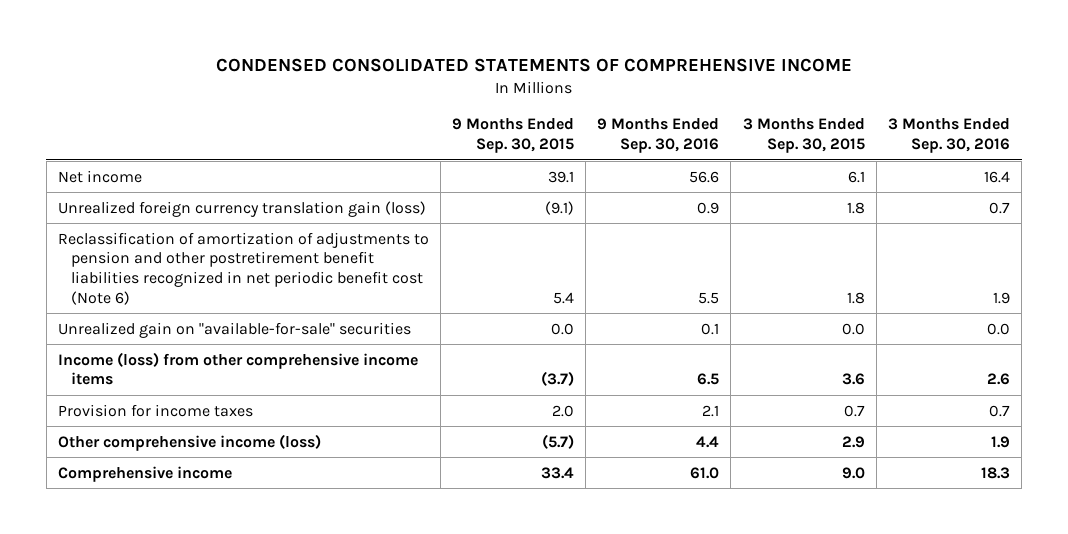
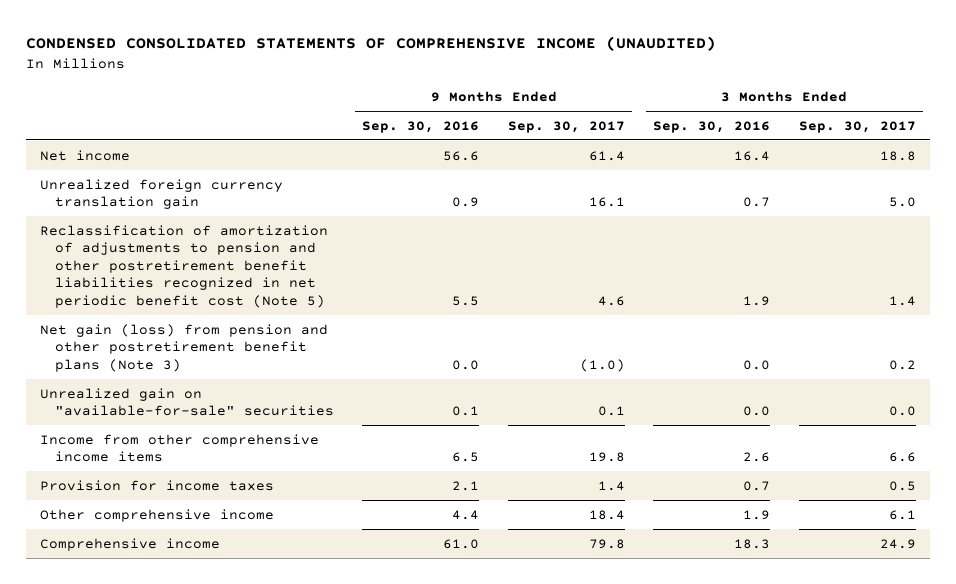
- CONDENSED CONSOLIDATED STATEMENTS OF COMPREHENSIVE INCOME
+ CONDENSED CONSOLIDATED STATEMENTS OF COMPREHENSIVE INCOME (UNAUDITED)
- | 9 Months Ended Sep. 30, 2015 | 9 Months Ended Sep. 30, 2016 | 3 Months Ended Sep. 30, 2015 | 3 Months Ended Sep. 30, 2016
+ | 9 Months Ended Sep. 30, 2016 | 9 Months Ended Sep. 30, 2017 | 3 Months Ended Sep. 30, 2016 | 3 Months Ended Sep. 30, 2017
- Unrealized foreign currency translation gain (loss) | (9.1) | 0.9 | 1.8 | 0.7
- Reclassification of amortization of adjustments to pension and other postretirement benefit liabilities recognized in net periodic benefit cost (Note 6) | 5.4 | 5.5 | 1.8 | 1.9
+ Unrealized foreign currency translation gain | 0.9 | 16.1 | 0.7 | 5.0
+ Reclassification of amortization of adjustments to pension and other postretirement benefit liabilities recognized in net periodic benefit cost (Note 5) | 5.5 | 4.6 | 1.9 | 1.4
+ Net gain (loss) from pension and other postretirement benefit plans (Note 3) | 0.0 | (1.0) | 0.0 | 0.2
- Income (loss) from other comprehensive income items | (3.7) | 6.5 | 3.6 | 2.6
+ Income from other comprehensive income items | 6.5 | 19.8 | 2.6 | 6.6
- Other comprehensive income (loss) | (5.7) | 4.4 | 2.9 | 1.9
+ Other comprehensive income | 4.4 | 18.4 | 1.9 | 6.1

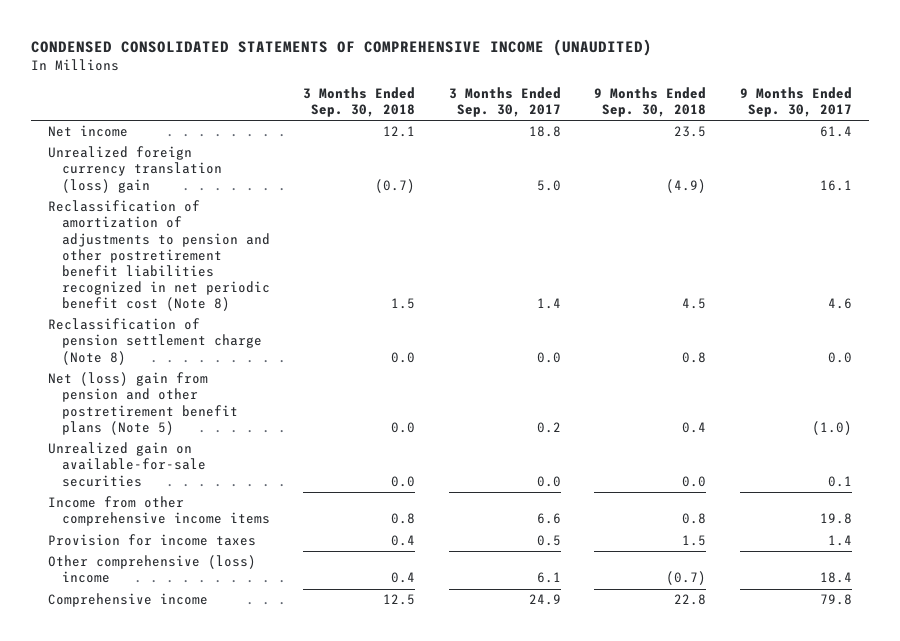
- | 9 Months Ended Sep. 30, 2016 | 9 Months Ended Sep. 30, 2017 | 3 Months Ended Sep. 30, 2016 | 3 Months Ended Sep. 30, 2017
+ | 3 Months Ended Sep. 30, 2018 | 3 Months Ended Sep. 30, 2017 | 9 Months Ended Sep. 30, 2018 | 9 Months Ended Sep. 30, 2017
- Unrealized foreign currency translation gain | 0.9 | 16.1 | 0.7 | 5.0
- Reclassification of amortization of adjustments to pension and other postretirement benefit liabilities recognized in net periodic benefit cost (Note 5) | 5.5 | 4.6 | 1.9 | 1.4
- Net gain (loss) from pension and other postretirement benefit plans (Note 3) | 0.0 | (1.0) | 0.0 | 0.2
- Unrealized gain on "available-for-sale" securities | 0.1 | 0.1 | 0.0 | 0.0
+ Unrealized foreign currency translation (loss) gain | (0.7) | 5.0 | (4.9) | 16.1
+ Reclassification of amortization of adjustments to pension and other postretirement benefit liabilities recognized in net periodic benefit cost (Note 8) | 1.5 | 1.4 | 4.5 | 4.6
+ Reclassification of pension settlement charge (Note 8) | 0.0 | 0.0 | 0.8 | 0.0
+ Net (loss) gain from pension and other postretirement benefit plans (Note 5) | 0.0 | 0.2 | 0.4 | (1.0)
+ Unrealized gain on available-for-sale securities | 0.0 | 0.0 | 0.0 | 0.1
- Other comprehensive income | 4.4 | 18.4 | 1.9 | 6.1
+ Other comprehensive (loss) income | 0.4 | 6.1 | (0.7) | 18.4

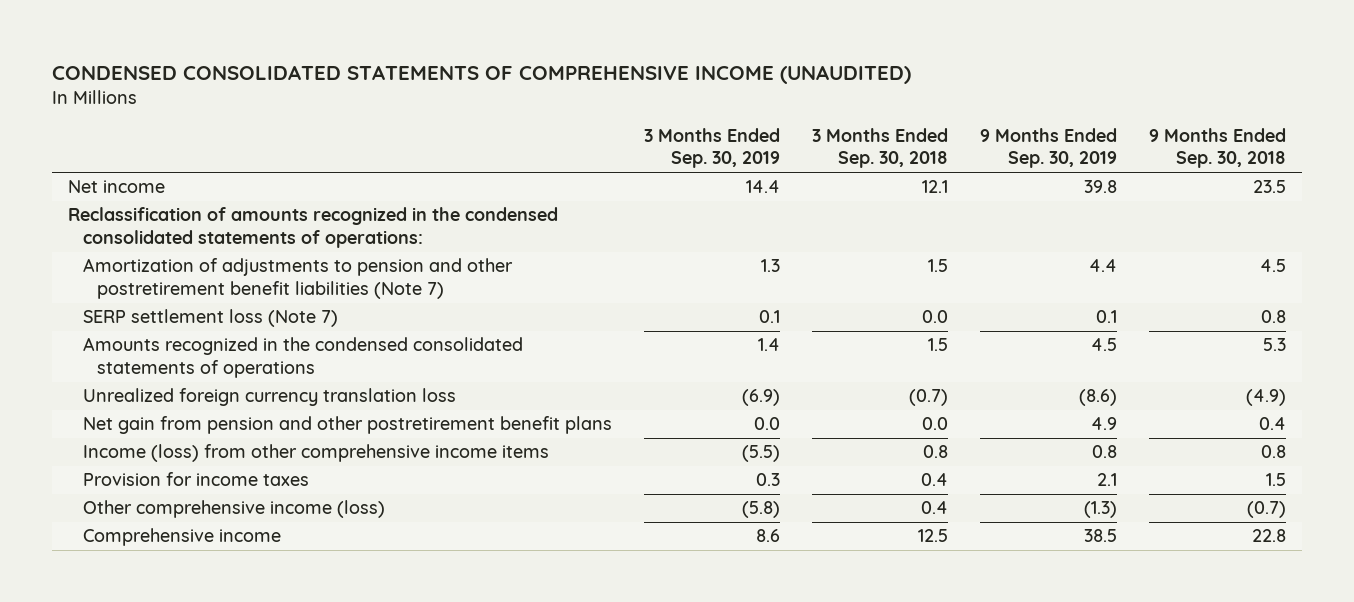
- | 3 Months Ended Sep. 30, 2018 | 3 Months Ended Sep. 30, 2017 | 9 Months Ended Sep. 30, 2018 | 9 Months Ended Sep. 30, 2017
+ | 3 Months Ended Sep. 30, 2019 | 3 Months Ended Sep. 30, 2018 | 9 Months Ended Sep. 30, 2019 | 9 Months Ended Sep. 30, 2018
- Unrealized foreign currency translation (loss) gain | (0.7) | 5.0 | (4.9) | 16.1
- Reclassification of amortization of adjustments to pension and other postretirement benefit liabilities recognized in net periodic benefit cost (Note 8) | 1.5 | 1.4 | 4.5 | 4.6
- Reclassification of pension settlement charge (Note 8) | 0.0 | 0.0 | 0.8 | 0.0
- Net (loss) gain from pension and other postretirement benefit plans (Note 5) | 0.0 | 0.2 | 0.4 | (1.0)
- Unrealized gain on available-for-sale securities | 0.0 | 0.0 | 0.0 | 0.1
- Income from other comprehensive income items | 0.8 | 6.6 | 0.8 | 19.8
+ Reclassification of amounts recognized in the condensed consolidated statements of operations:
+ Amortization of adjustments to pension and other postretirement benefit liabilities (Note 7) | 1.3 | 1.5 | 4.4 | 4.5
+ SERP settlement loss (Note 7) | 0.1 | 0.0 | 0.1 | 0.8
+ Amounts recognized in the condensed consolidated statements of operations | 1.4 | 1.5 | 4.5 | 5.3
+ Unrealized foreign currency translation loss | (6.9) | (0.7) | (8.6) | (4.9)
+ Net gain from pension and other postretirement benefit plans | 0.0 | 0.0 | 4.9 | 0.4
+ Income (loss) from other comprehensive income items | (5.5) | 0.8 | 0.8 | 0.8
- Other comprehensive (loss) income | 0.4 | 6.1 | (0.7) | 18.4
+ Other comprehensive income (loss) | (5.8) | 0.4 | (1.3) | (0.7)

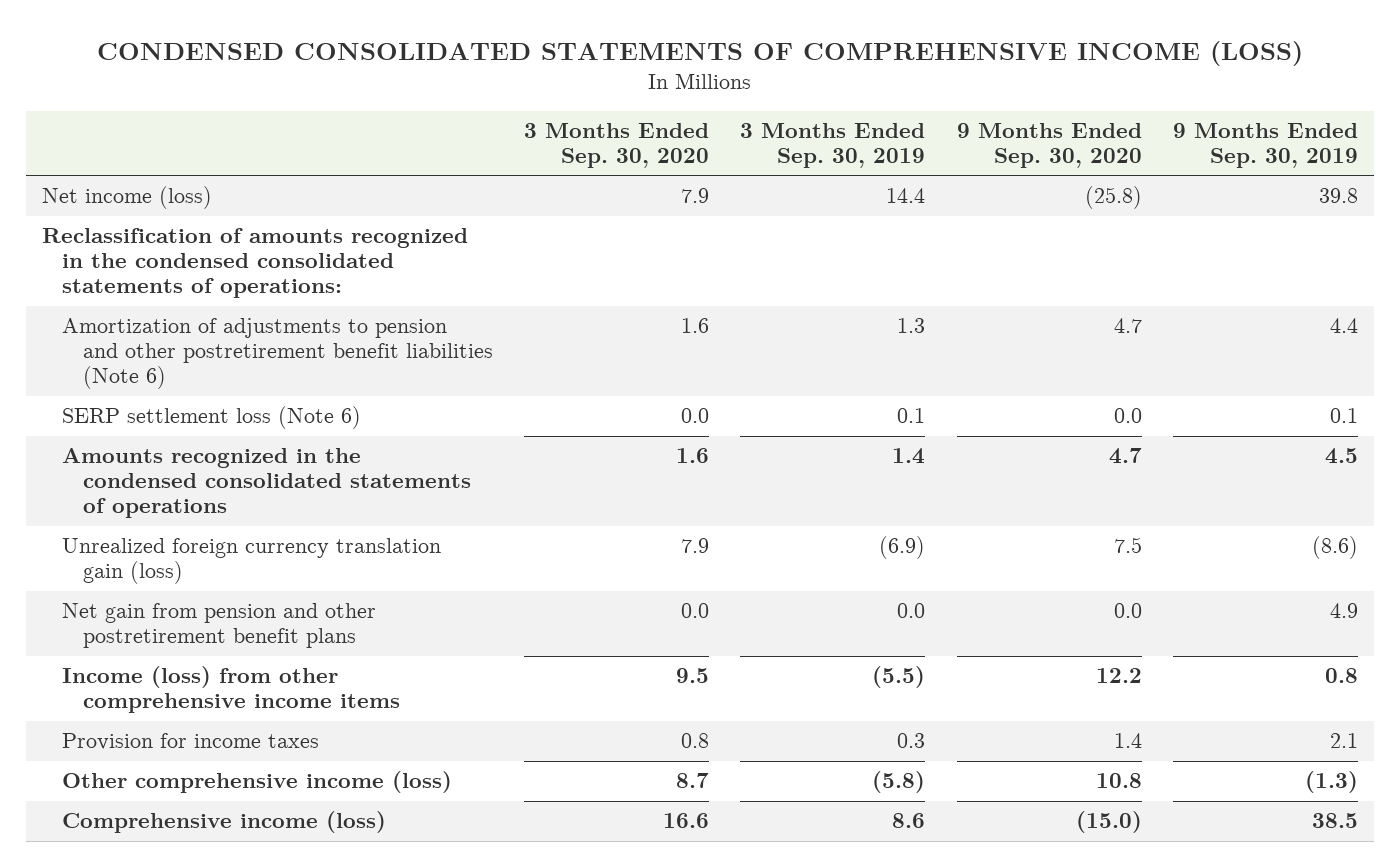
- CONDENSED CONSOLIDATED STATEMENTS OF COMPREHENSIVE INCOME (UNAUDITED)
+ CONDENSED CONSOLIDATED STATEMENTS OF COMPREHENSIVE INCOME (LOSS)
- | 3 Months Ended Sep. 30, 2019 | 3 Months Ended Sep. 30, 2018 | 9 Months Ended Sep. 30, 2019 | 9 Months Ended Sep. 30, 2018
+ | 3 Months Ended Sep. 30, 2020 | 3 Months Ended Sep. 30, 2019 | 9 Months Ended Sep. 30, 2020 | 9 Months Ended Sep. 30, 2019
- Net income | 14.4 | 12.1 | 39.8 | 23.5
+ Net income (loss) | 7.9 | 14.4 | (25.8) | 39.8
- Amortization of adjustments to pension and other postretirement benefit liabilities (Note 7) | 1.3 | 1.5 | 4.4 | 4.5
- SERP settlement loss (Note 7) | 0.1 | 0.0 | 0.1 | 0.8
+ Amortization of adjustments to pension and other postretirement benefit liabilities (Note 6) | 1.6 | 1.3 | 4.7 | 4.4
+ SERP settlement loss (Note 6) | 0.0 | 0.1 | 0.0 | 0.1
- Unrealized foreign currency translation loss | (6.9) | (0.7) | (8.6) | (4.9)
+ Unrealized foreign currency translation gain (loss) | 7.9 | (6.9) | 7.5 | (8.6)
- Comprehensive income | 8.6 | 12.5 | 38.5 | 22.8
+ Comprehensive income (loss) | 16.6 | 8.6 | (15.0) | 38.5

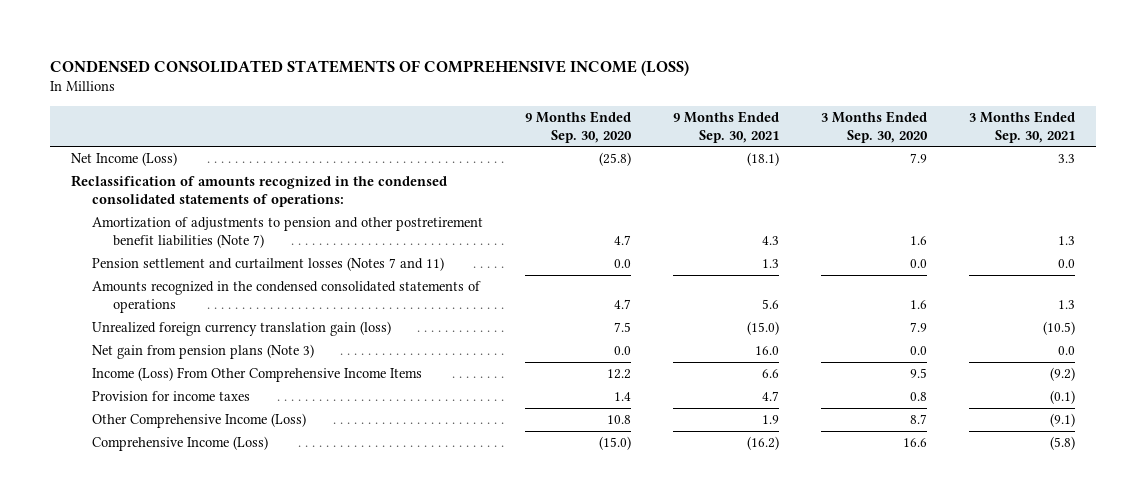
- | 3 Months Ended Sep. 30, 2020 | 3 Months Ended Sep. 30, 2019 | 9 Months Ended Sep. 30, 2020 | 9 Months Ended Sep. 30, 2019
+ | 9 Months Ended Sep. 30, 2020 | 9 Months Ended Sep. 30, 2021 | 3 Months Ended Sep. 30, 2020 | 3 Months Ended Sep. 30, 2021
- Net income (loss) | 7.9 | 14.4 | (25.8) | 39.8
+ Net Income (Loss) | (25.8) | (18.1) | 7.9 | 3.3
- Amortization of adjustments to pension and other postretirement benefit liabilities (Note 6) | 1.6 | 1.3 | 4.7 | 4.4
- SERP settlement loss (Note 6) | 0.0 | 0.1 | 0.0 | 0.1
+ Amortization of adjustments to pension and other postretirement benefit liabilities (Note 7) | 4.7 | 4.3 | 1.6 | 1.3
+ Pension settlement and curtailment losses (Notes 7 and 11) | 0.0 | 1.3 | 0.0 | 0.0
- Net gain from pension and other postretirement benefit plans | 0.0 | 0.0 | 0.0 | 4.9
- Income (loss) from other comprehensive income items | 9.5 | (5.5) | 12.2 | 0.8
+ Net gain from pension plans (Note 3) | 0.0 | 16.0 | 0.0 | 0.0
+ Income (Loss) From Other Comprehensive Income Items | 12.2 | 6.6 | 9.5 | (9.2)
- Other comprehensive income (loss) | 8.7 | (5.8) | 10.8 | (1.3)
- Comprehensive income (loss) | 16.6 | 8.6 | (15.0) | 38.5
+ Other Comprehensive Income (Loss) | 10.8 | 1.9 | 8.7 | (9.1)
+ Comprehensive Income (Loss) | (15.0) | (16.2) | 16.6 | (5.8)

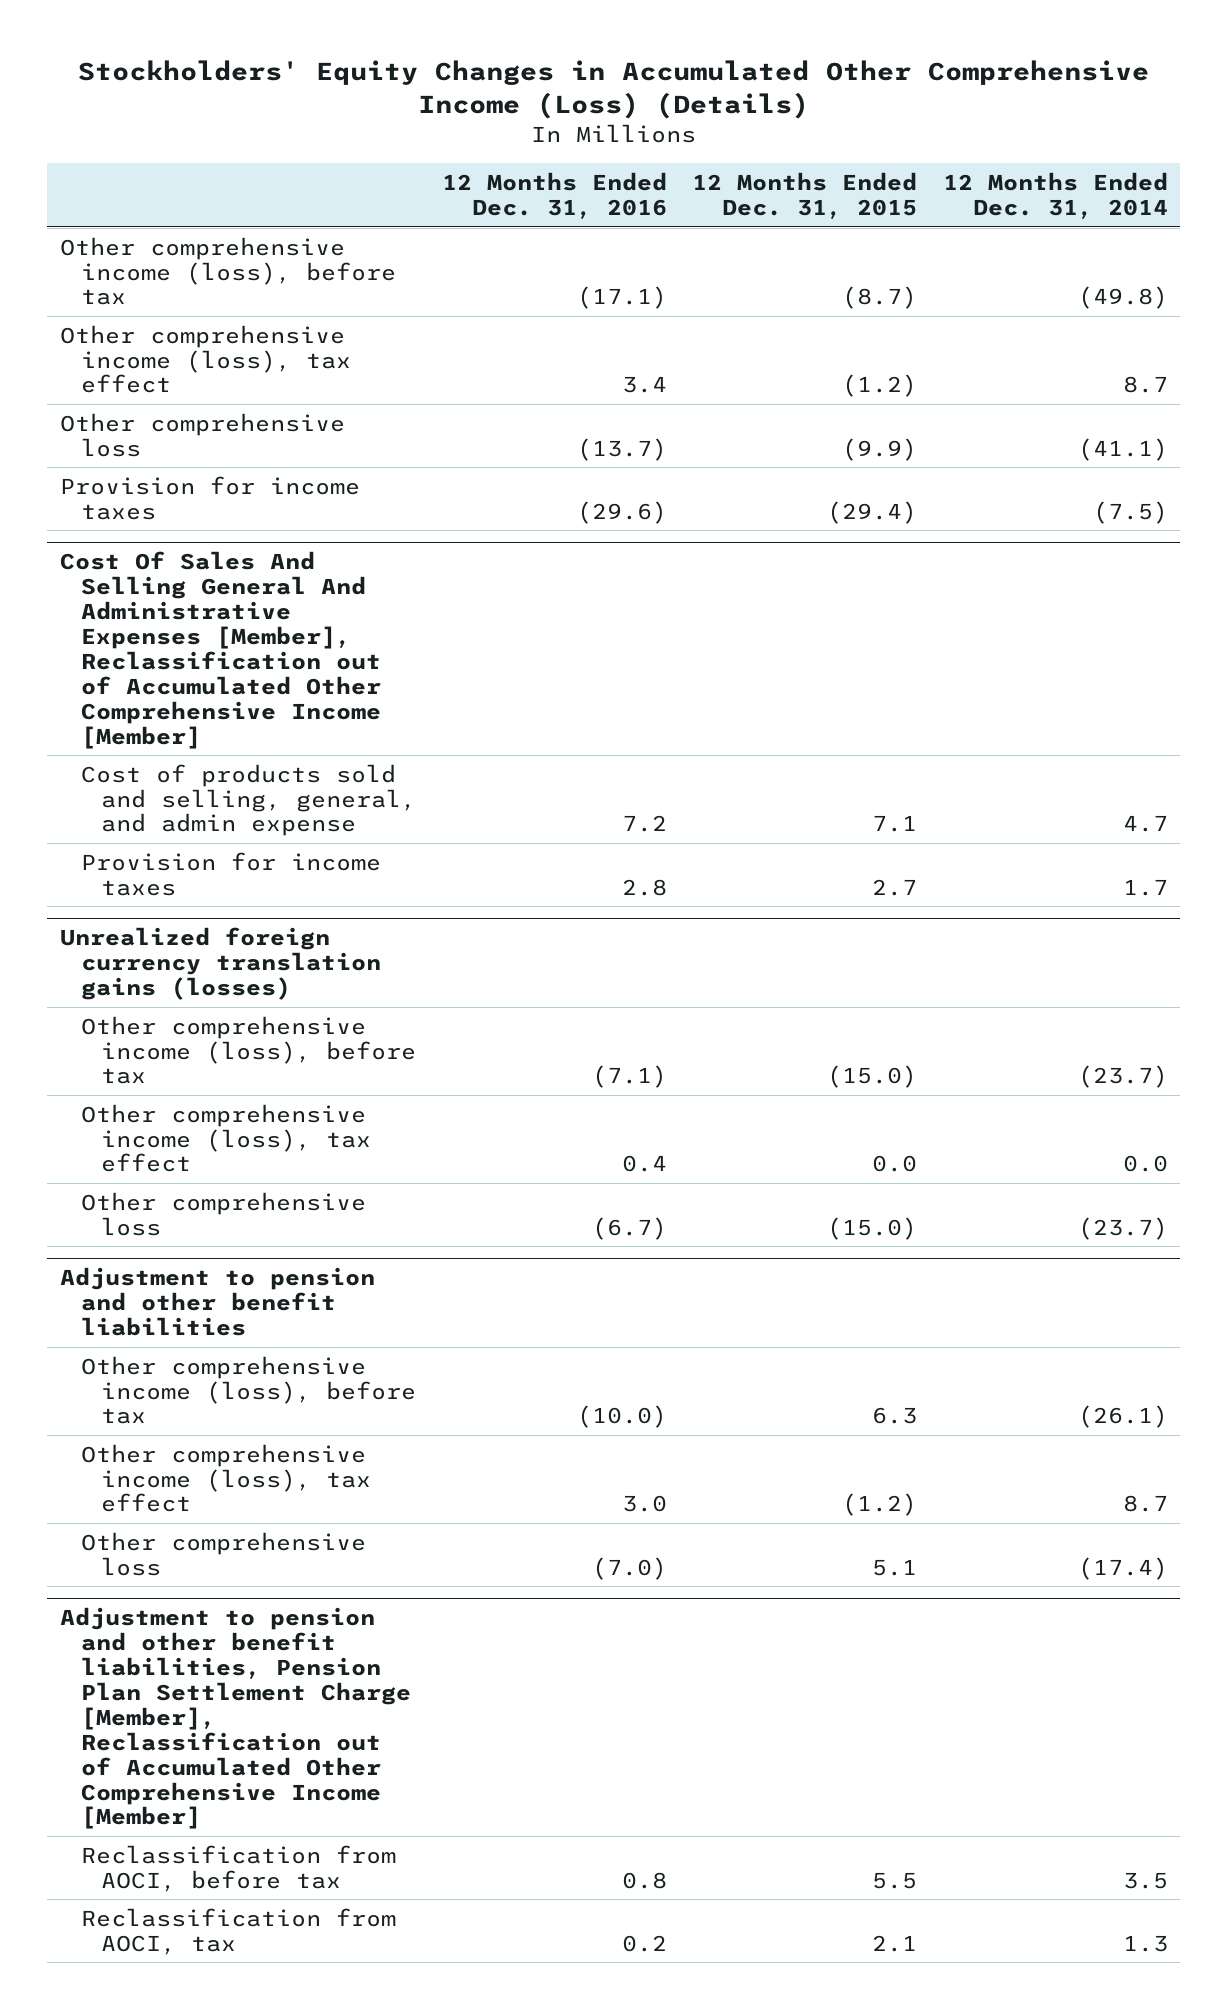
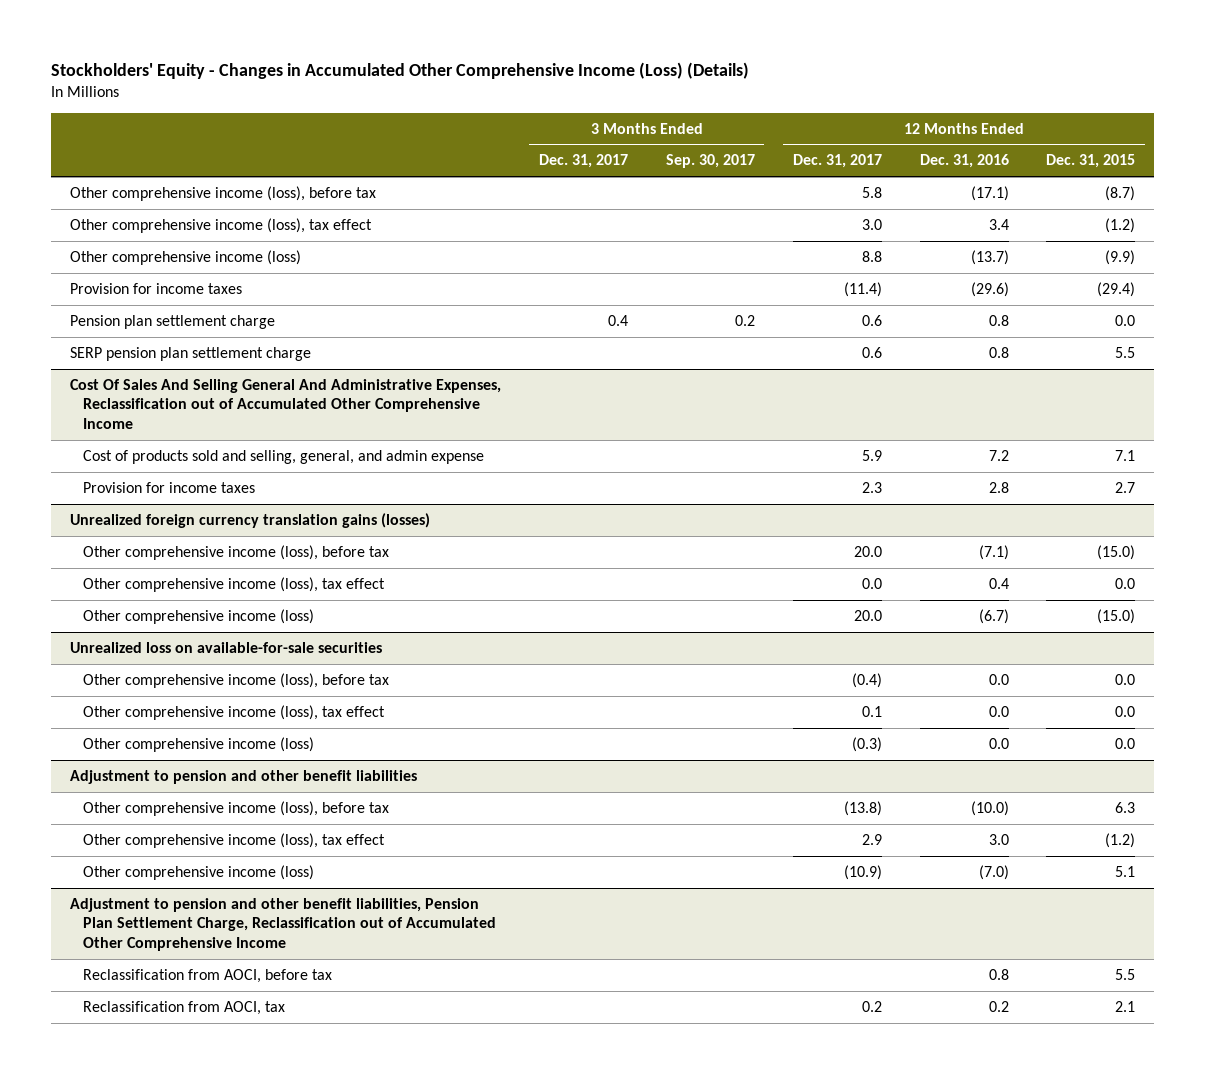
- Stockholders' Equity Changes in Accumulated Other Comprehensive Income (Loss) (Details)
+ Stockholders' Equity - Changes in Accumulated Other Comprehensive Income (Loss) (Details)
- | 12 Months Ended Dec. 31, 2016 | 12 Months Ended Dec. 31, 2015 | 12 Months Ended Dec. 31, 2014
+ | 3 Months Ended Dec. 31, 2017 | 3 Months Ended Sep. 30, 2017 | 12 Months Ended Dec. 31, 2017 | 12 Months Ended Dec. 31, 2016 | 12 Months Ended Dec. 31, 2015
- Other comprehensive loss | (13.7) | (9.9) | (41.1)
+ Other comprehensive income (loss) | | | 8.8 | (13.7) | (9.9)
- Cost Of Sales And Selling General And Administrative Expenses [Member], Reclassification out of Accumulated Other Comprehensive Income [Member]
+ Pension plan settlement charge | 0.4 | 0.2 | 0.6 | 0.8 | 0.0
+ SERP pension plan settlement charge | | | 0.6 | 0.8 | 5.5
+ Cost Of Sales And Selling General And Administrative Expenses, Reclassification out of Accumulated Other Comprehensive Income
@ Unrealized foreign currency translation gains (losses)
- Other comprehensive loss | (6.7) | (15.0) | (23.7)
+ Other comprehensive income (loss) | | | 20.0 | (6.7) | (15.0)
+ Unrealized loss on available-for-sale securities
+ Other comprehensive income (loss), before tax | | | (0.4) | 0.0 | 0.0
+ Other comprehensive income (loss), tax effect | | | 0.1 | 0.0 | 0.0
+ Other comprehensive income (loss) | | | (0.3) | 0.0 | 0.0
@ Adjustment to pension and other benefit liabilities
- Other comprehensive loss | (7.0) | 5.1 | (17.4)
- Adjustment to pension and other benefit liabilities, Pension Plan Settlement Charge [Member], Reclassification out of Accumulated Other Comprehensive Income [Member]
@ Adjustment to pension and other benefit liabilities
+ Other comprehensive income (loss) | | | (10.9) | (7.0) | 5.1
+ Adjustment to pension and other benefit liabilities, Pension Plan Settlement Charge, Reclassification out of Accumulated Other Comprehensive Income

